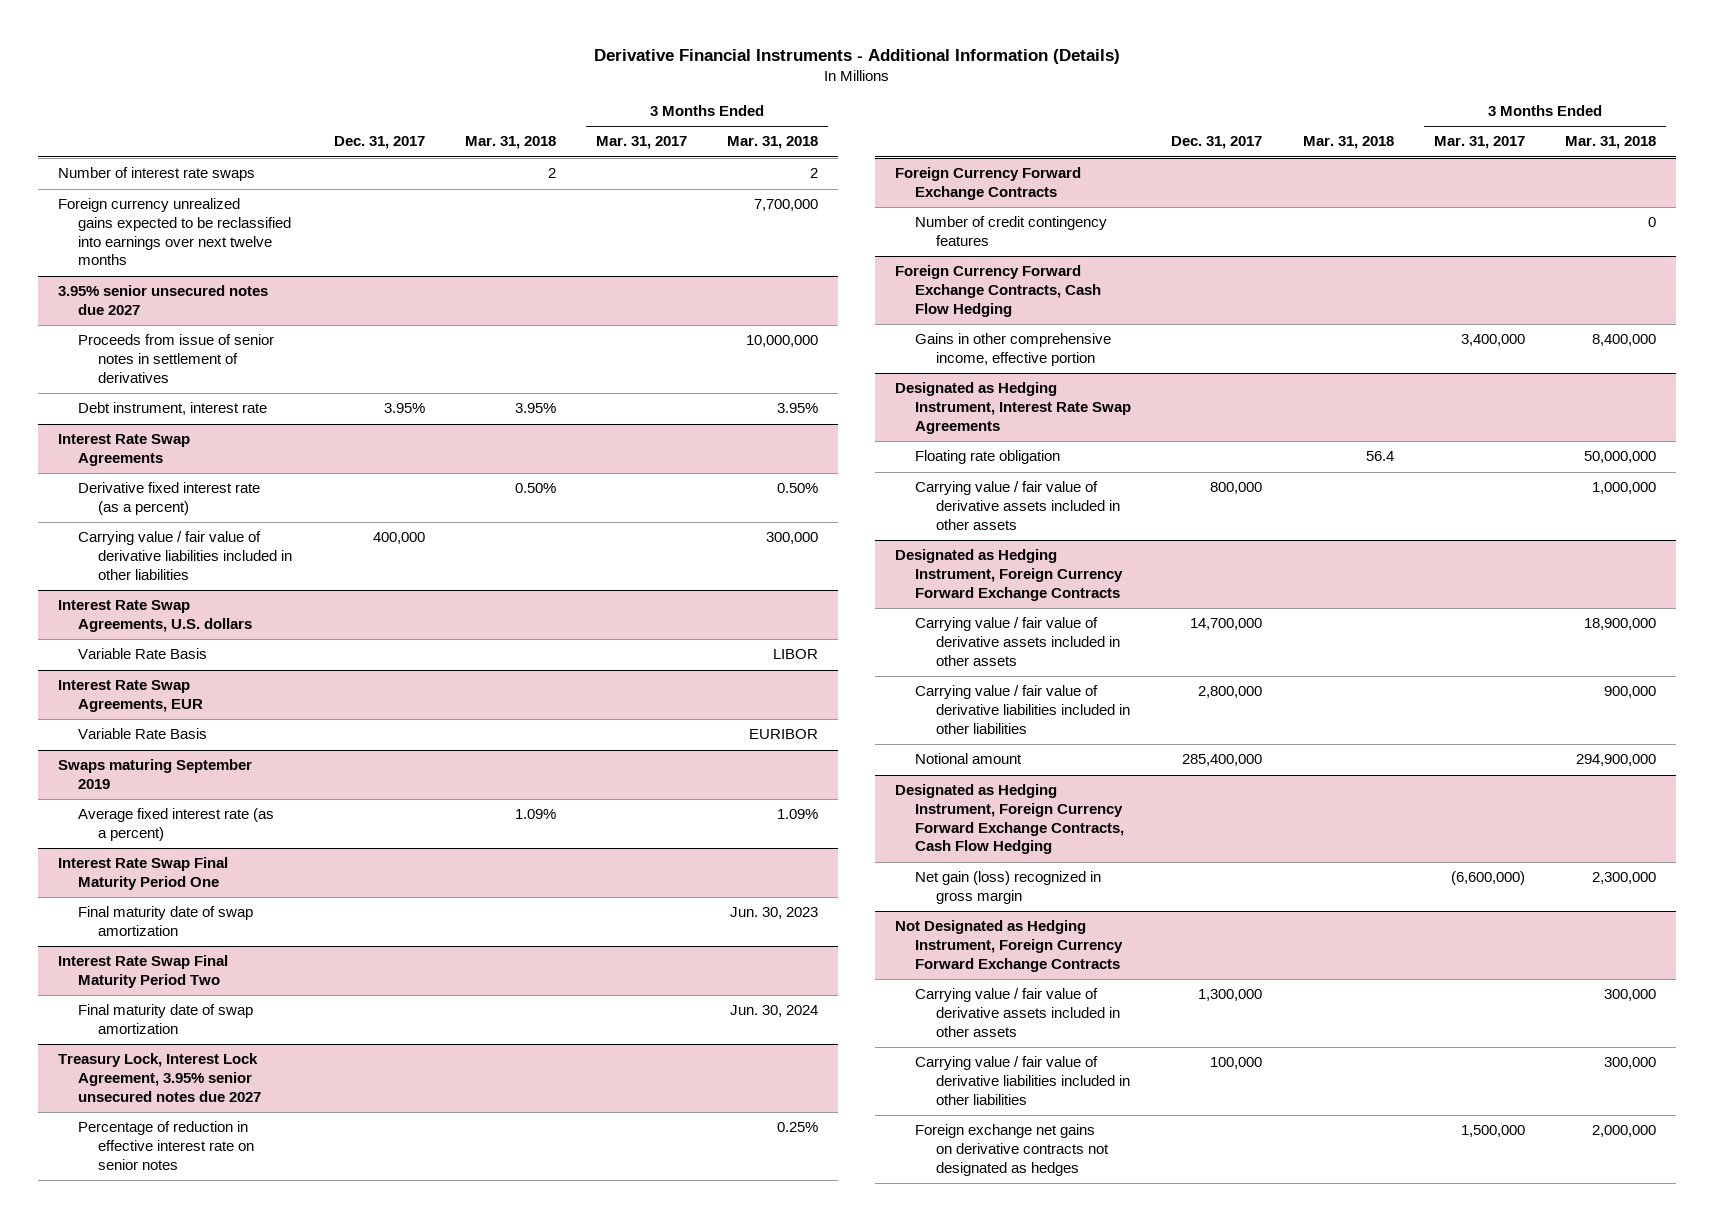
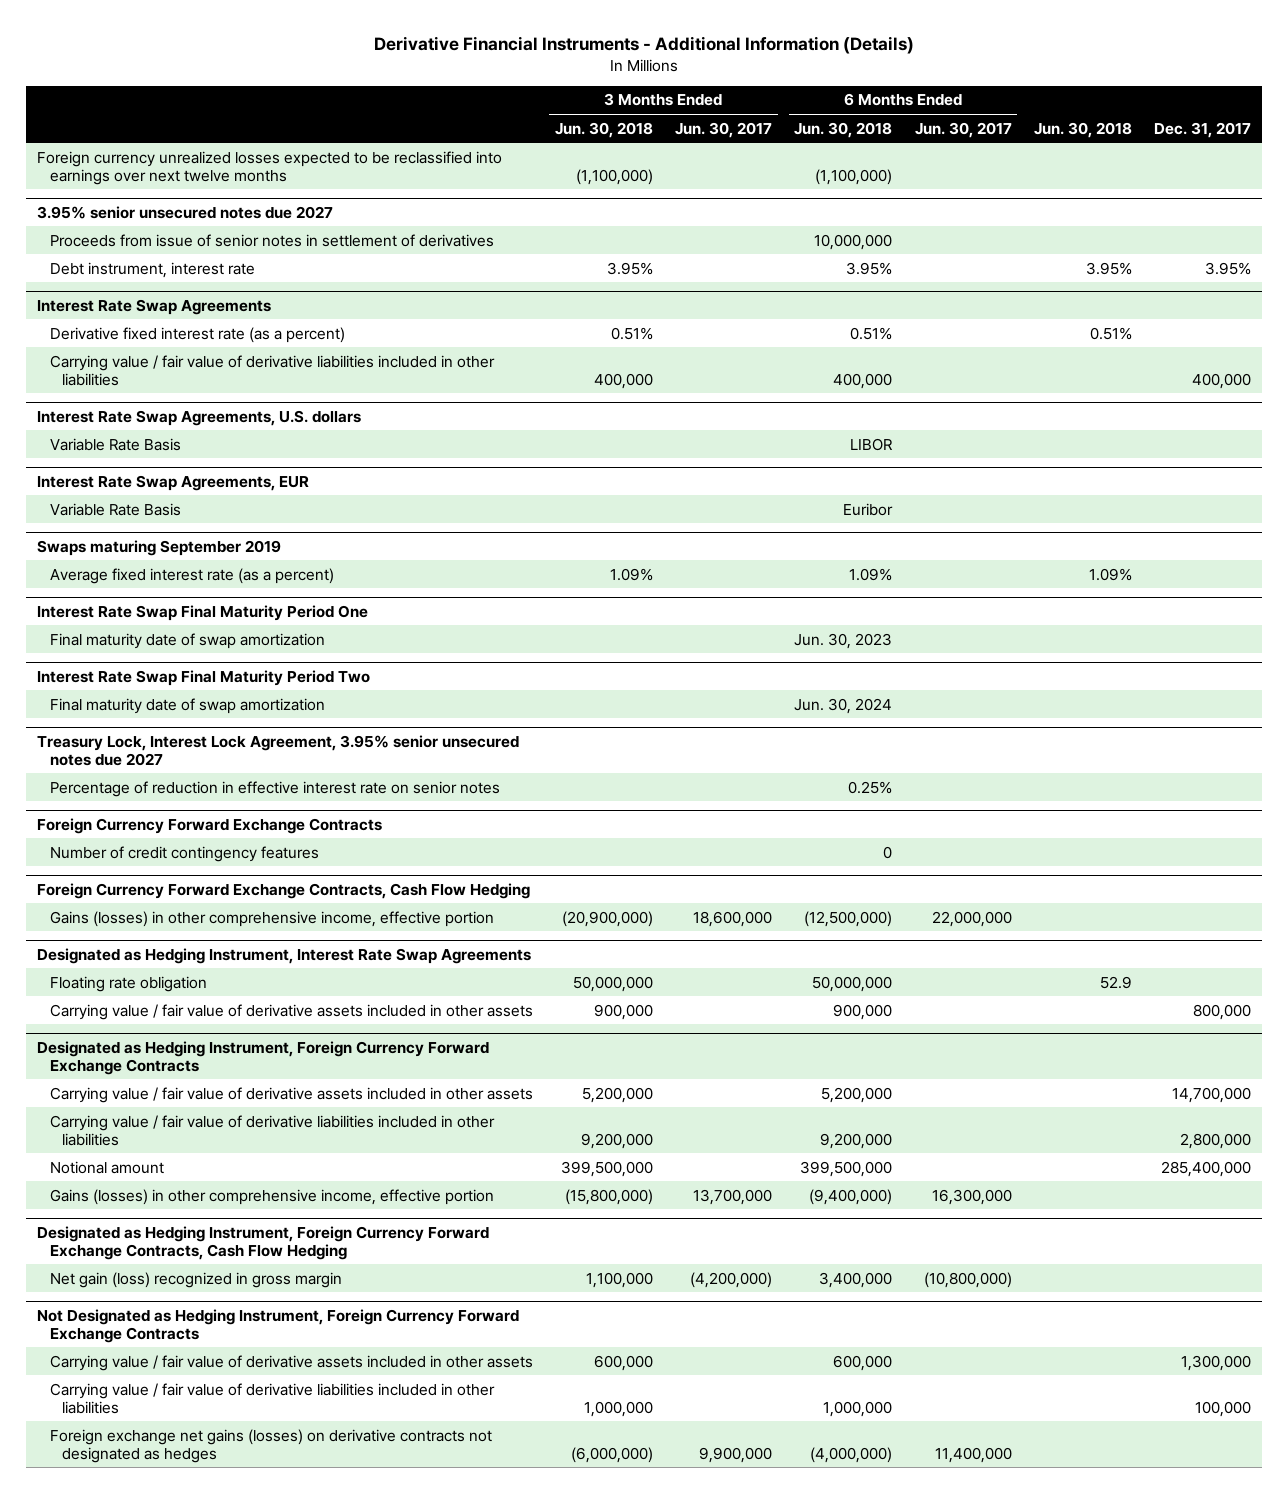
- | Dec. 31, 2017 | Mar. 31, 2018 | 3 Months Ended Mar. 31, 2017 | 3 Months Ended Mar. 31, 2018
+ | 3 Months Ended Jun. 30, 2018 | 3 Months Ended Jun. 30, 2017 | 6 Months Ended Jun. 30, 2018 | 6 Months Ended Jun. 30, 2017 | Jun. 30, 2018 | Dec. 31, 2017
- Number of interest rate swaps | | 2 | | 2
- Foreign currency unrealized gains expected to be reclassified into earnings over next twelve months | | | | 7,700,000
+ Foreign currency unrealized losses expected to be reclassified into earnings over next twelve months | (1,100,000) | | (1,100,000) | | |
@ Foreign Currency Forward Exchange Contracts, Cash Flow Hedging
- Gains in other comprehensive income, effective portion | | | 3,400,000 | 8,400,000
+ Gains (losses) in other comprehensive income, effective portion | (20,900,000) | 18,600,000 | (12,500,000) | 22,000,000 | |
@ Designated as Hedging Instrument, Foreign Currency Forward Exchange Contracts
+ Gains (losses) in other comprehensive income, effective portion | (15,800,000) | 13,700,000 | (9,400,000) | 16,300,000 | |
@ Not Designated as Hedging Instrument, Foreign Currency Forward Exchange Contracts
- Foreign exchange net gains on derivative contracts not designated as hedges | | | 1,500,000 | 2,000,000
+ Foreign exchange net gains (losses) on derivative contracts not designated as hedges | (6,000,000) | 9,900,000 | (4,000,000) | 11,400,000 | |

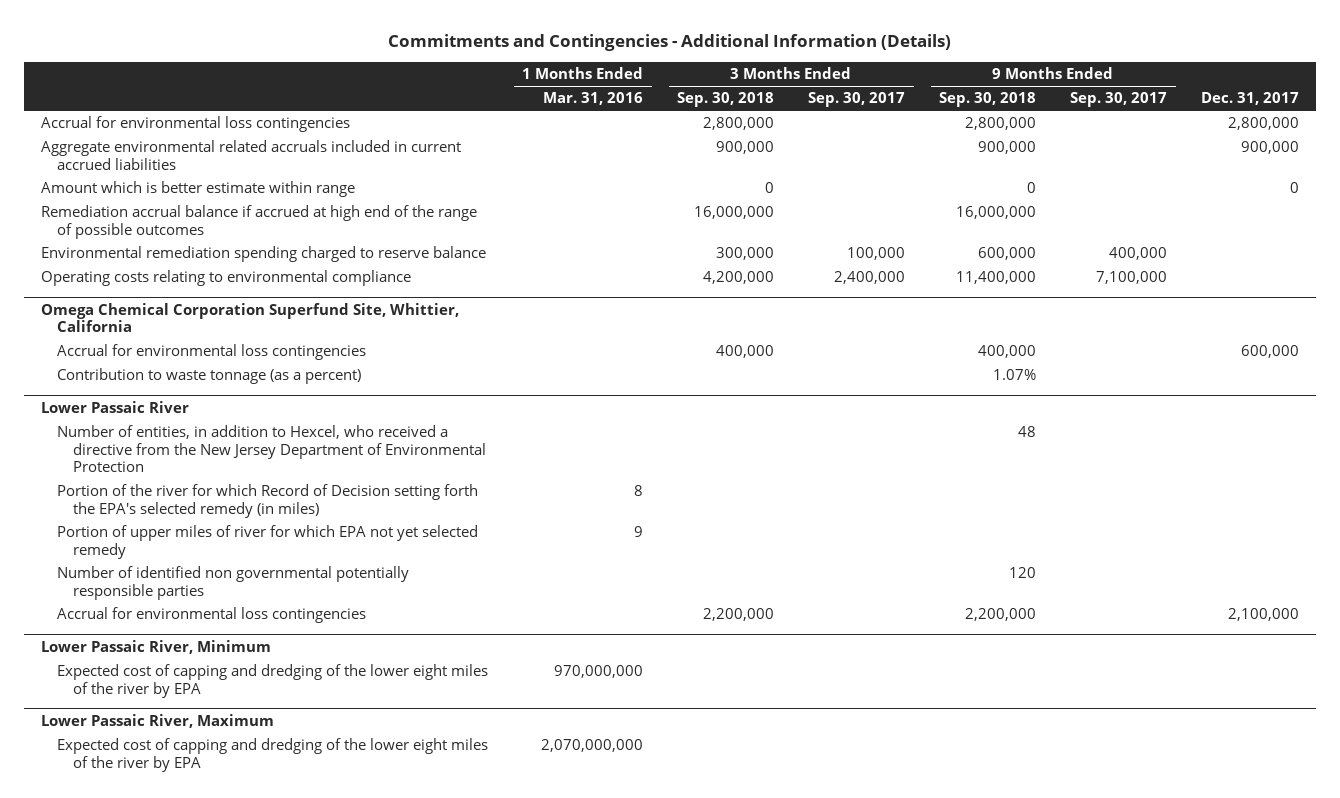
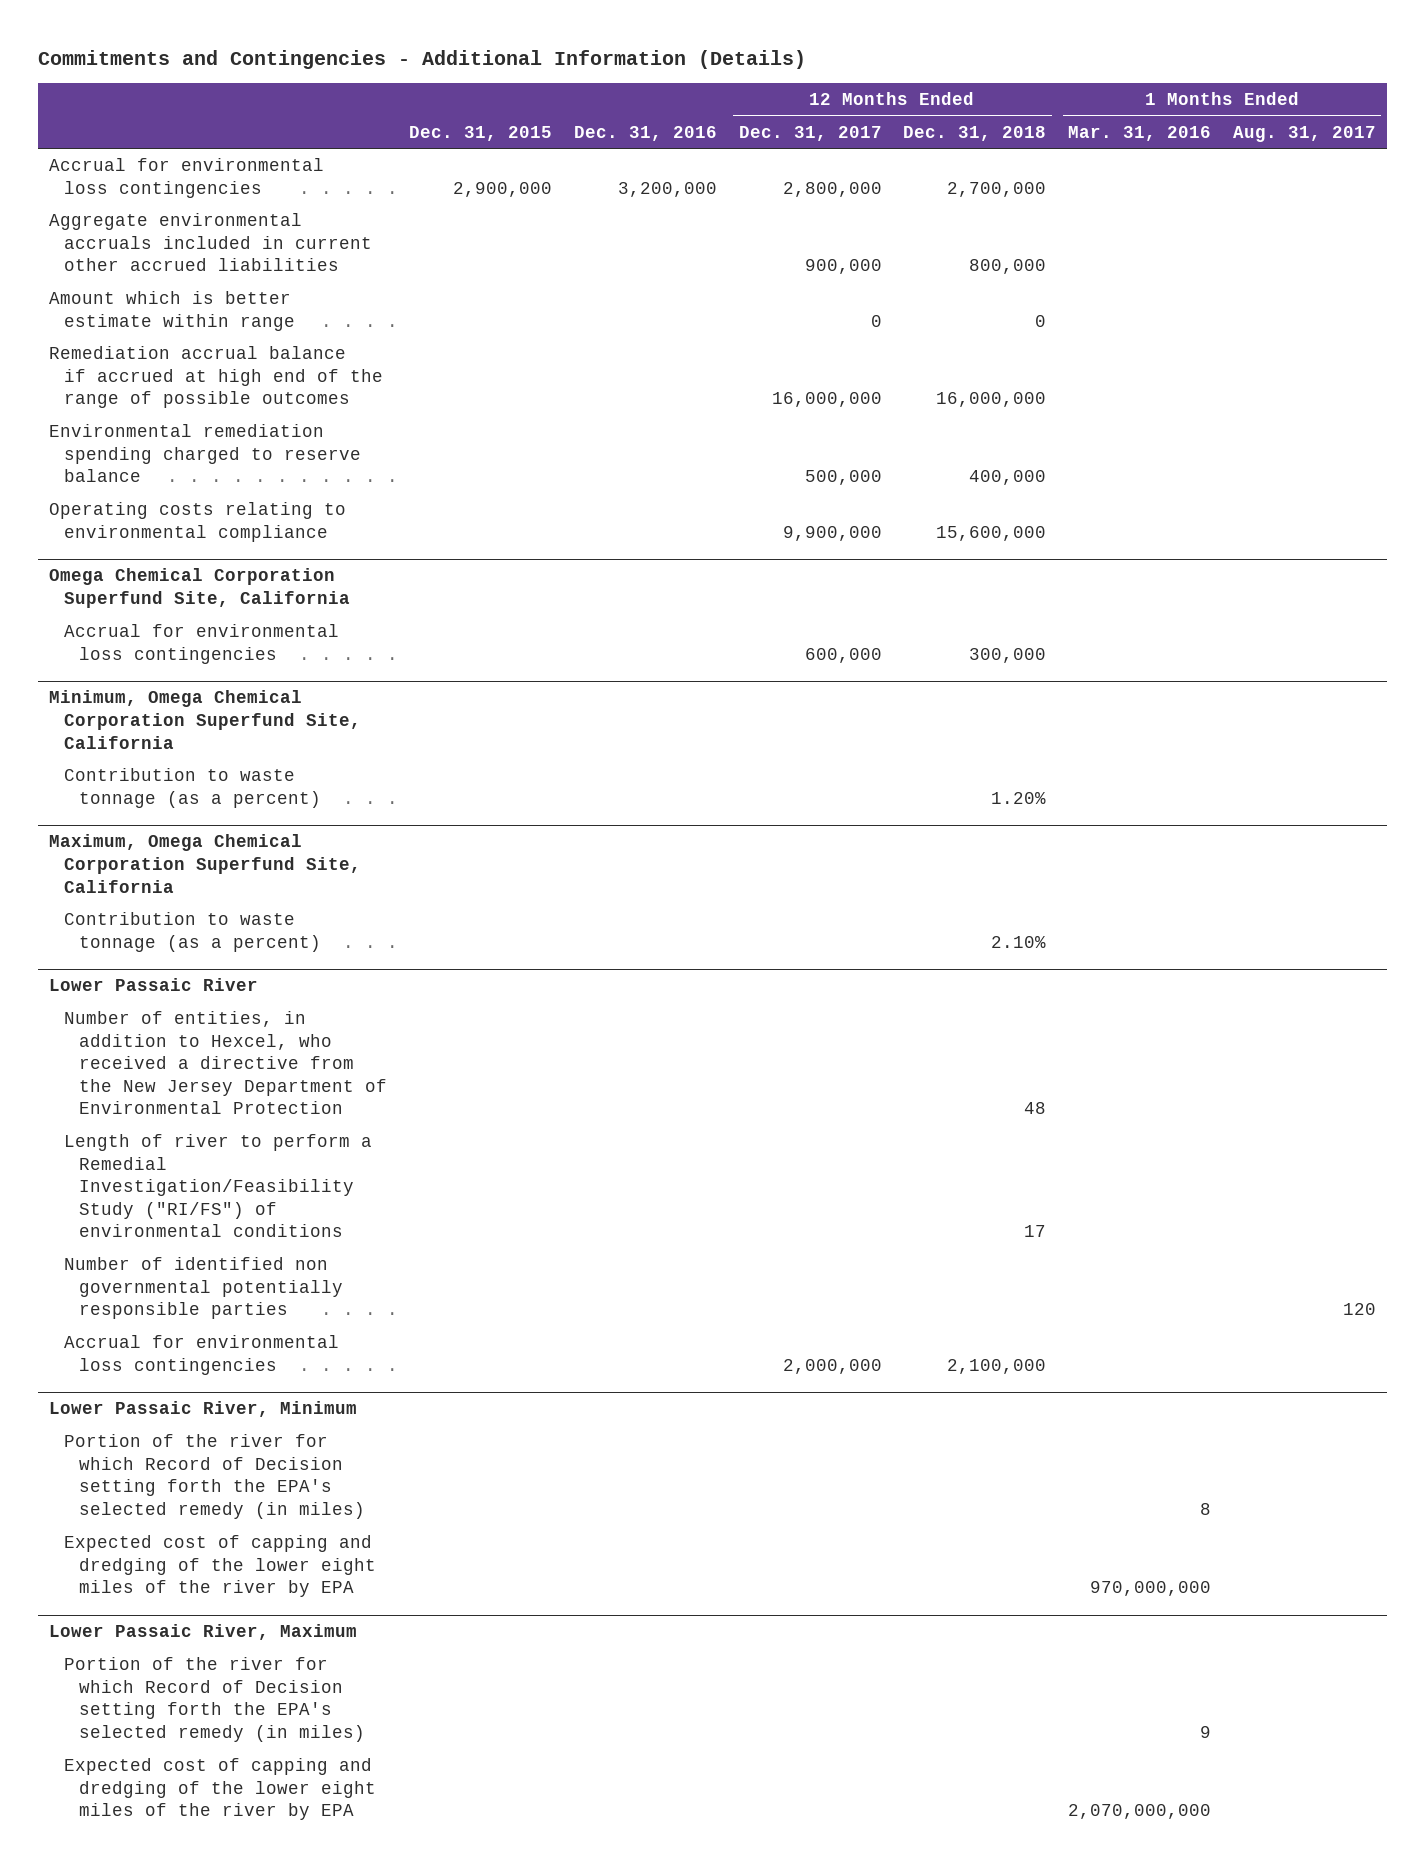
- | 1 Months Ended Mar. 31, 2016 | 3 Months Ended Sep. 30, 2018 | 3 Months Ended Sep. 30, 2017 | 9 Months Ended Sep. 30, 2018 | 9 Months Ended Sep. 30, 2017 | Dec. 31, 2017
+ | Dec. 31, 2015 | Dec. 31, 2016 | 12 Months Ended Dec. 31, 2017 | 12 Months Ended Dec. 31, 2018 | 1 Months Ended Mar. 31, 2016 | 1 Months Ended Aug. 31, 2017
- Aggregate environmental related accruals included in current accrued liabilities | | 900,000 | | 900,000 | | 900,000
+ Aggregate environmental accruals included in current other accrued liabilities | | | 900,000 | 800,000 | |
- Omega Chemical Corporation Superfund Site, Whittier, California
+ Omega Chemical Corporation Superfund Site, California
- Contribution to waste tonnage (as a percent) | | | | 1.07% | |
+ Minimum, Omega Chemical Corporation Superfund Site, California
+ Contribution to waste tonnage (as a percent) | | | | 1.20% | |
+ Maximum, Omega Chemical Corporation Superfund Site, California
+ Contribution to waste tonnage (as a percent) | | | | 2.10% | |
@ Lower Passaic River
- Portion of the river for which Record of Decision setting forth the EPA's selected remedy (in miles) | 8 | | | | |
- Portion of upper miles of river for which EPA not yet selected remedy | 9 | | | | |
+ Length of river to perform a Remedial Investigation/Feasibility Study ("RI/FS") of environmental conditions | | | | 17 | |
@ Lower Passaic River, Minimum
+ Portion of the river for which Record of Decision setting forth the EPA's selected remedy (in miles) | | | | | 8 |
@ Lower Passaic River, Maximum
+ Portion of the river for which Record of Decision setting forth the EPA's selected remedy (in miles) | | | | | 9 |

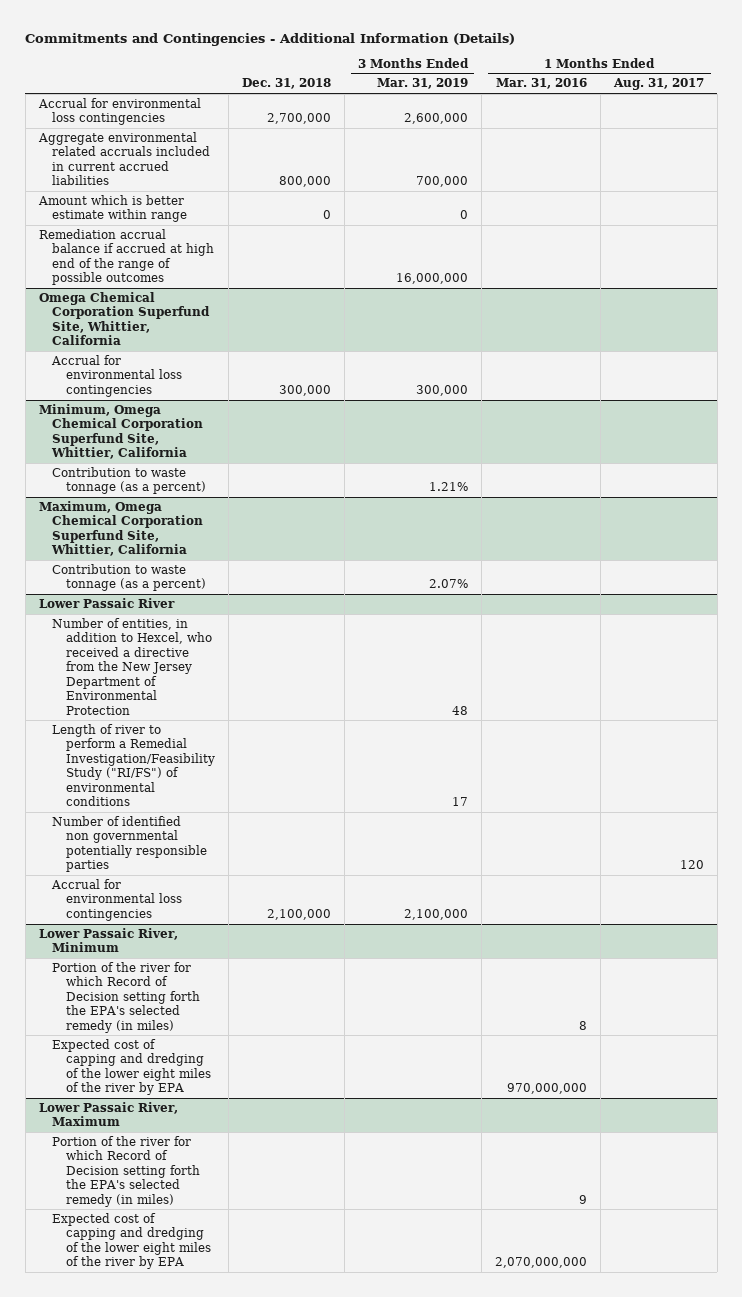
- | Dec. 31, 2015 | Dec. 31, 2016 | 12 Months Ended Dec. 31, 2017 | 12 Months Ended Dec. 31, 2018 | 1 Months Ended Mar. 31, 2016 | 1 Months Ended Aug. 31, 2017
+ | Dec. 31, 2018 | 3 Months Ended Mar. 31, 2019 | 1 Months Ended Mar. 31, 2016 | 1 Months Ended Aug. 31, 2017
- Aggregate environmental accruals included in current other accrued liabilities | | | 900,000 | 800,000 | |
+ Aggregate environmental related accruals included in current accrued liabilities | 800,000 | 700,000 | |
- Environmental remediation spending charged to reserve balance | | | 500,000 | 400,000 | |
- Operating costs relating to environmental compliance | | | 9,900,000 | 15,600,000 | |
- Omega Chemical Corporation Superfund Site, California
+ Omega Chemical Corporation Superfund Site, Whittier, California
- Minimum, Omega Chemical Corporation Superfund Site, California
+ Minimum, Omega Chemical Corporation Superfund Site, Whittier, California
- Maximum, Omega Chemical Corporation Superfund Site, California
+ Maximum, Omega Chemical Corporation Superfund Site, Whittier, California

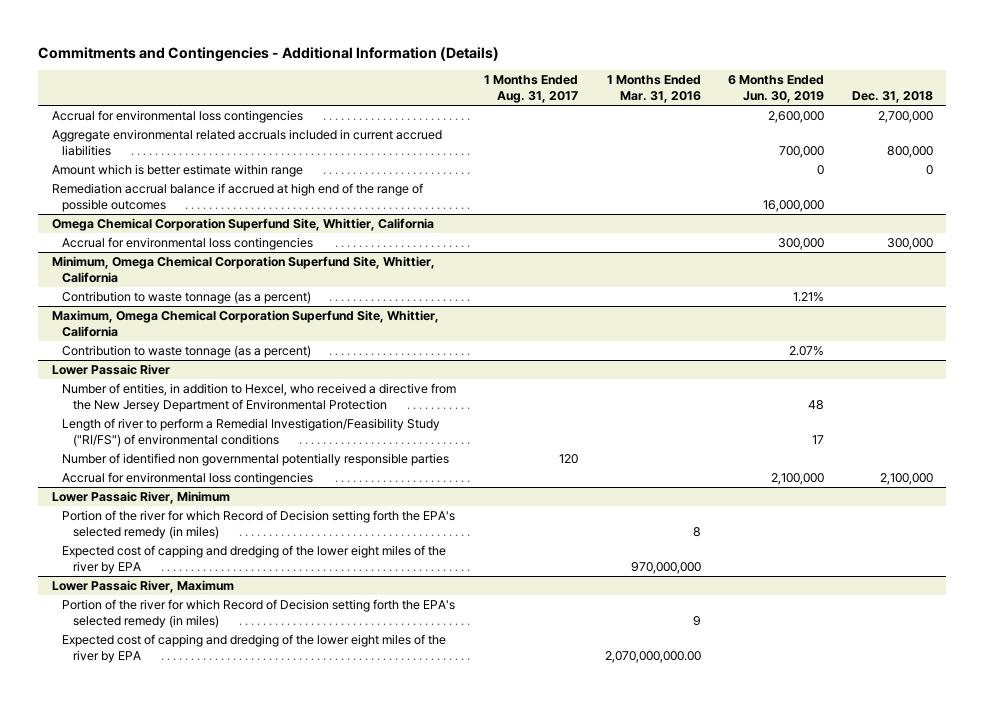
- | Dec. 31, 2018 | 3 Months Ended Mar. 31, 2019 | 1 Months Ended Mar. 31, 2016 | 1 Months Ended Aug. 31, 2017
+ | 1 Months Ended Aug. 31, 2017 | 1 Months Ended Mar. 31, 2016 | 6 Months Ended Jun. 30, 2019 | Dec. 31, 2018
@ Lower Passaic River, Maximum
- Expected cost of capping and dredging of the lower eight miles of the river by EPA | | | 2,070,000,000 |
+ Expected cost of capping and dredging of the lower eight miles of the river by EPA | | 2,070,000,000.00 | |

